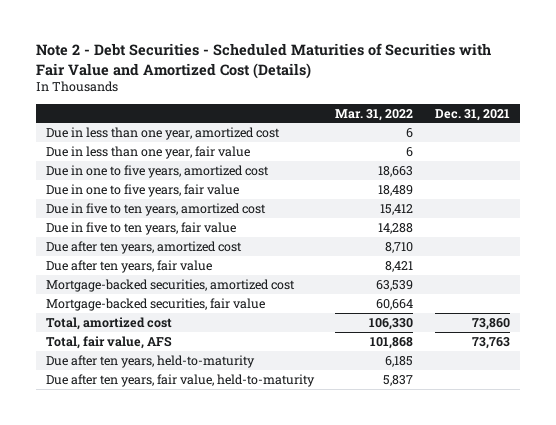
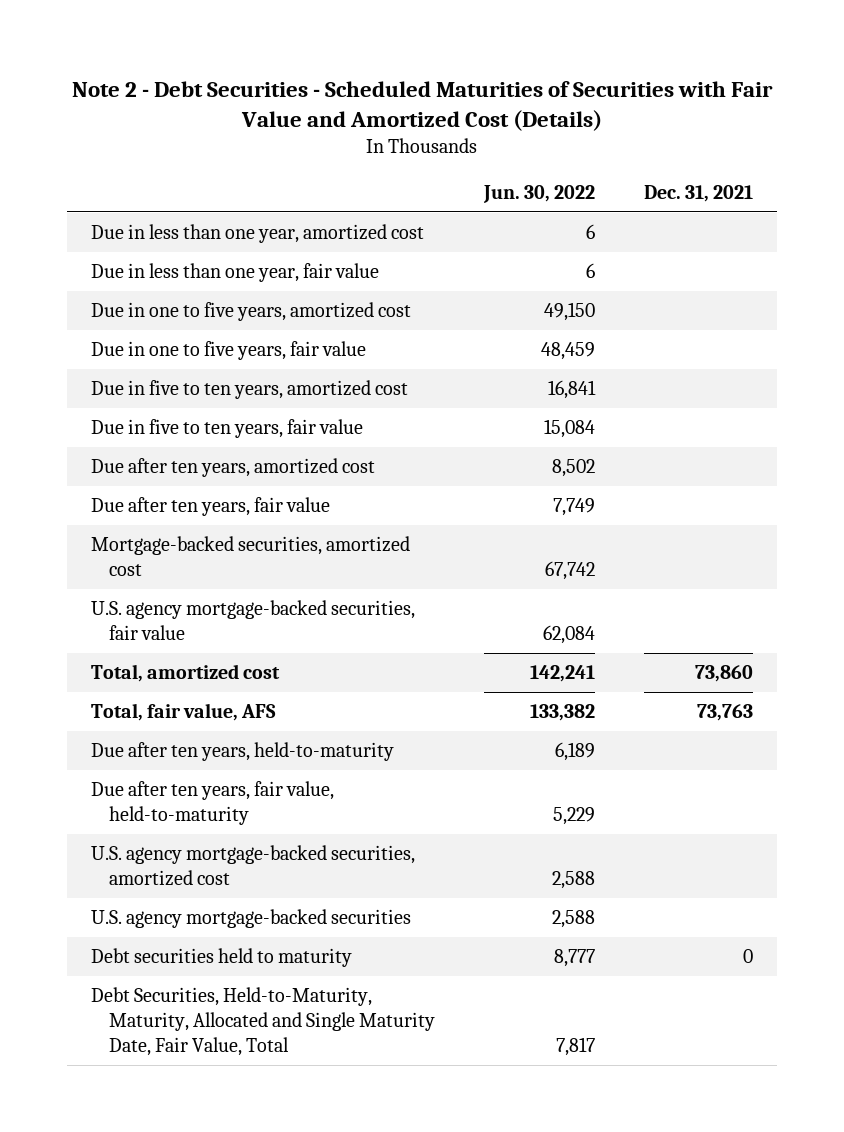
- | Mar. 31, 2022 | Dec. 31, 2021
+ | Jun. 30, 2022 | Dec. 31, 2021
- Mortgage-backed securities, fair value | 60,664 |
+ U.S. agency mortgage-backed securities, fair value | 62,084 |
+ U.S. agency mortgage-backed securities, amortized cost | 2,588 |
+ U.S. agency mortgage-backed securities | 2,588 |
+ Debt securities held to maturity | 8,777 | 0
+ Debt Securities, Held-to-Maturity, Maturity, Allocated and Single Maturity Date, Fair Value, Total | 7,817 |

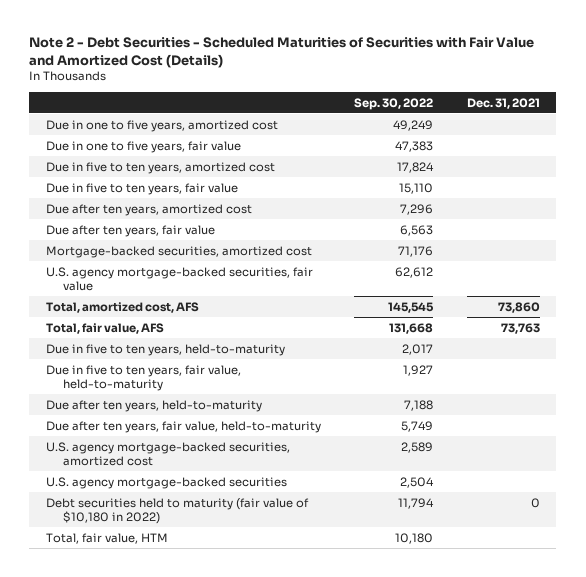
- | Jun. 30, 2022 | Dec. 31, 2021
+ | Sep. 30, 2022 | Dec. 31, 2021
- Due in less than one year, amortized cost | 6 |
- Due in less than one year, fair value | 6 |
- Total, amortized cost | 142,241 | 73,860
+ Total, amortized cost, AFS | 145,545 | 73,860
+ Due in five to ten years, held-to-maturity | 2,017 |
+ Due in five to ten years, fair value, held-to-maturity | 1,927 |
- Debt securities held to maturity | 8,777 | 0
- Debt Securities, Held-to-Maturity, Maturity, Allocated and Single Maturity Date, Fair Value, Total | 7,817 |
+ Debt securities held to maturity (fair value of $10,180 in 2022) | 11,794 | 0
+ Total, fair value, HTM | 10,180 |

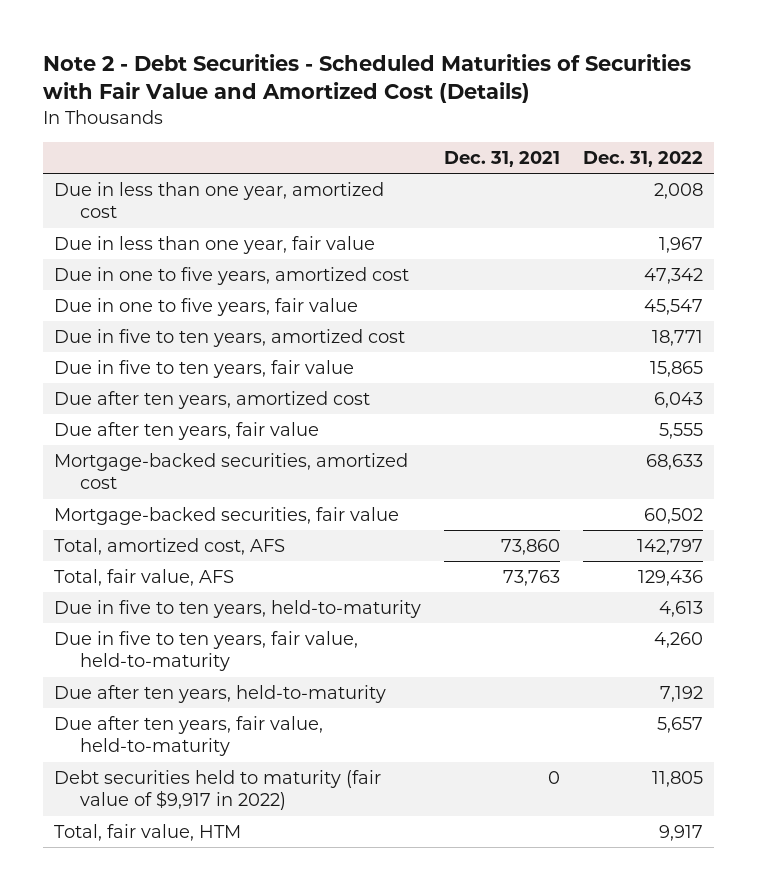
- | Sep. 30, 2022 | Dec. 31, 2021
+ | Dec. 31, 2021 | Dec. 31, 2022
+ Due in less than one year, amortized cost | | 2,008
+ Due in less than one year, fair value | | 1,967
- U.S. agency mortgage-backed securities, fair value | 62,612 |
+ Mortgage-backed securities, fair value | | 60,502
- U.S. agency mortgage-backed securities, amortized cost | 2,589 |
- U.S. agency mortgage-backed securities | 2,504 |
- Debt securities held to maturity (fair value of $10,180 in 2022) | 11,794 | 0
+ Debt securities held to maturity (fair value of $9,917 in 2022) | 0 | 11,805

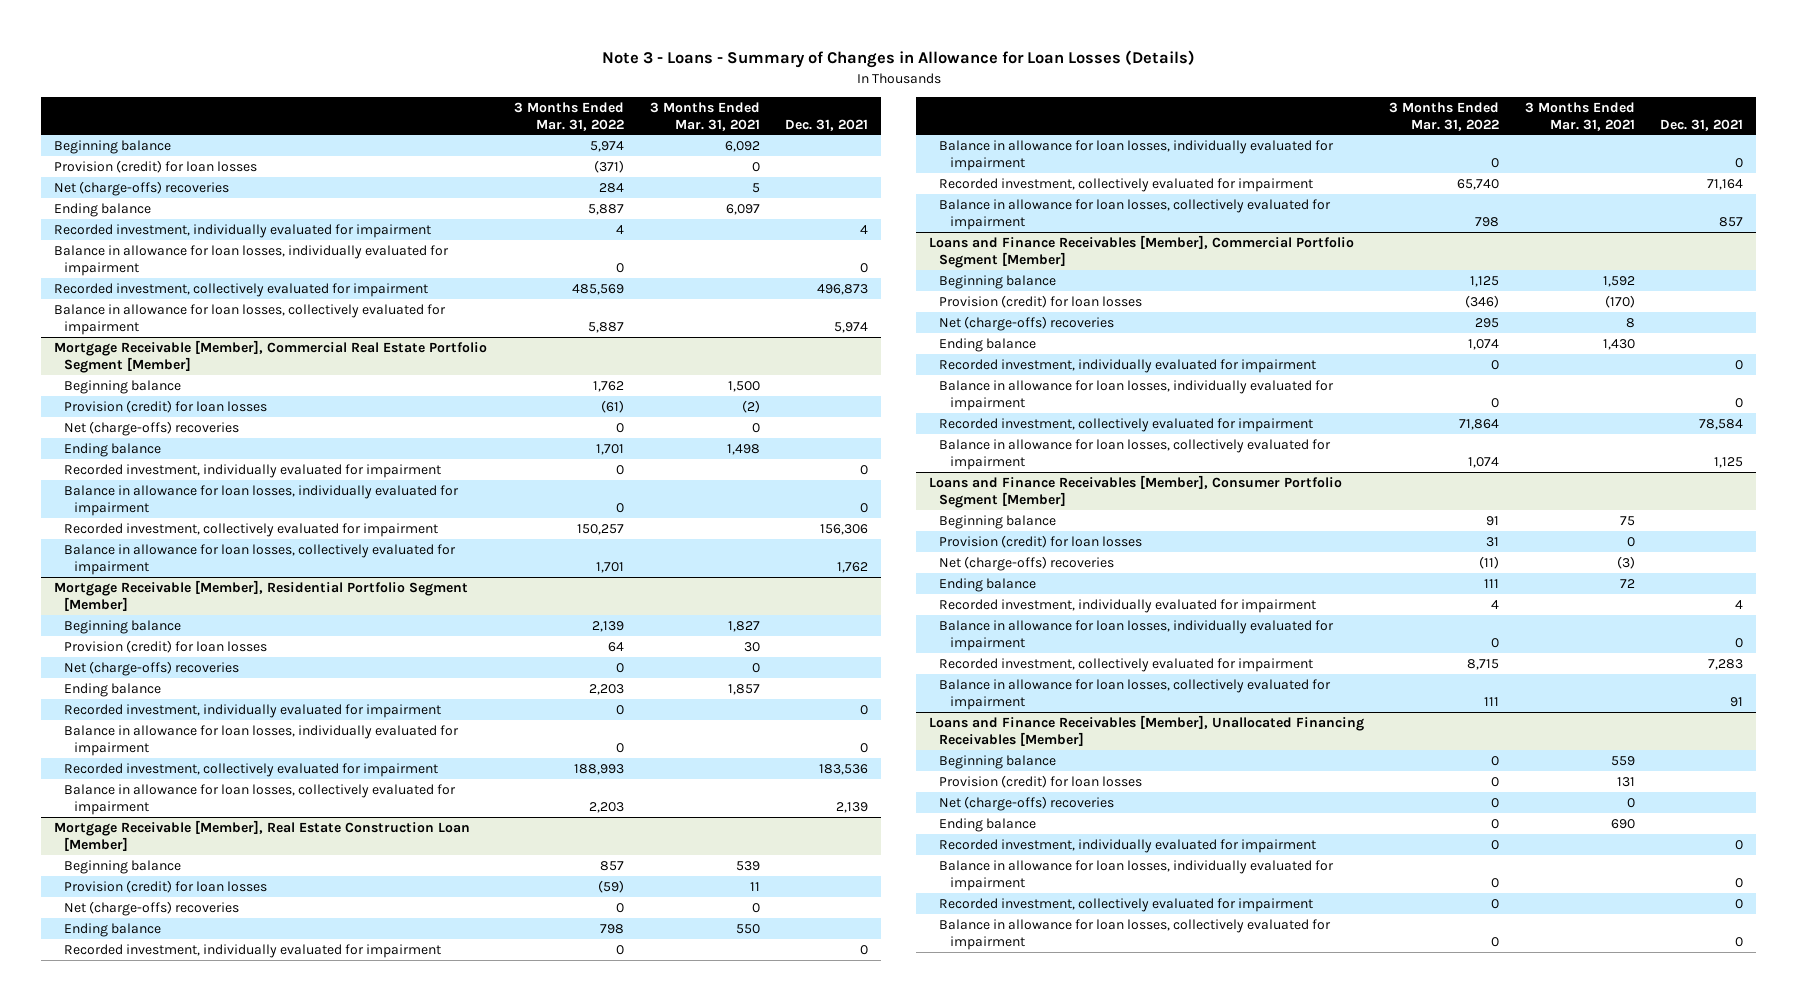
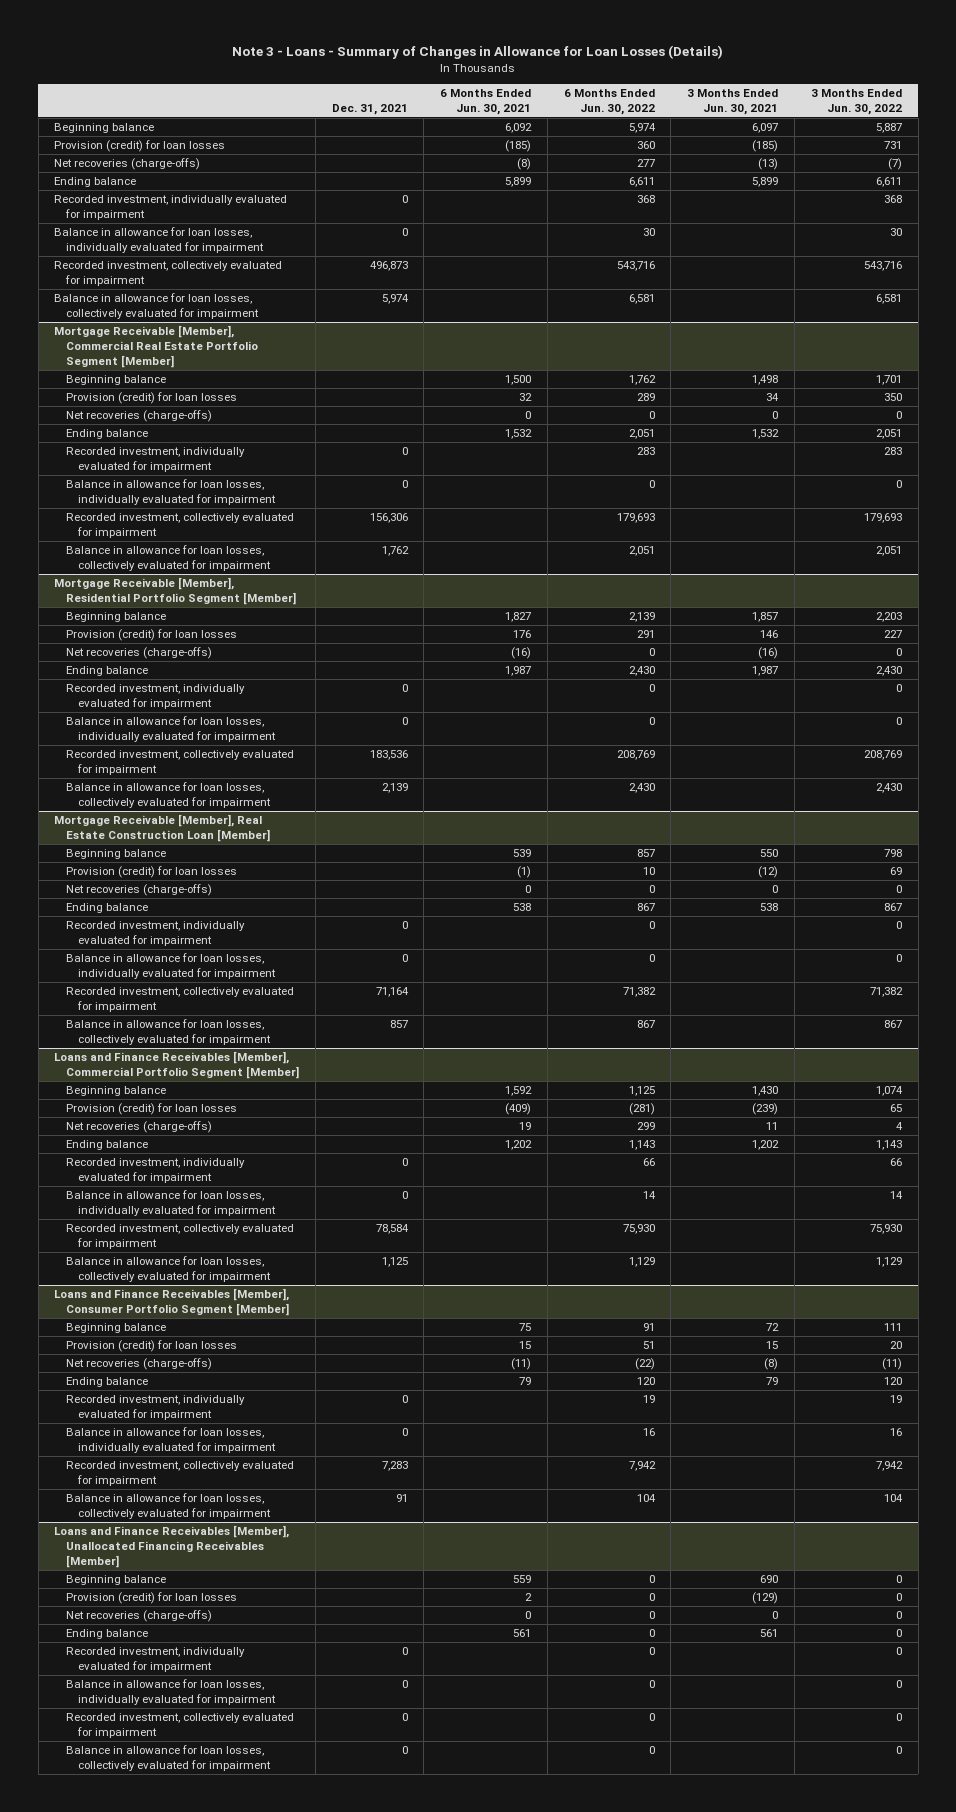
- | 3 Months Ended Mar. 31, 2022 | 3 Months Ended Mar. 31, 2021 | Dec. 31, 2021
+ | Dec. 31, 2021 | 6 Months Ended Jun. 30, 2021 | 6 Months Ended Jun. 30, 2022 | 3 Months Ended Jun. 30, 2021 | 3 Months Ended Jun. 30, 2022
- Net (charge-offs) recoveries | 284 | 5 |
+ Net recoveries (charge-offs) | | (8) | 277 | (13) | (7)
- Recorded investment, individually evaluated for impairment | 4 | | 4
+ Recorded investment, individually evaluated for impairment | 0 | | 368 | | 368
@ Mortgage Receivable [Member], Commercial Real Estate Portfolio Segment [Member]
- Net (charge-offs) recoveries | 0 | 0 |
+ Net recoveries (charge-offs) | | 0 | 0 | 0 | 0
@ Mortgage Receivable [Member], Residential Portfolio Segment [Member]
- Net (charge-offs) recoveries | 0 | 0 |
+ Net recoveries (charge-offs) | | (16) | 0 | (16) | 0
@ Mortgage Receivable [Member], Real Estate Construction Loan [Member]
- Net (charge-offs) recoveries | 0 | 0 |
+ Net recoveries (charge-offs) | | 0 | 0 | 0 | 0
@ Loans and Finance Receivables [Member], Commercial Portfolio Segment [Member]
- Net (charge-offs) recoveries | 295 | 8 |
+ Net recoveries (charge-offs) | | 19 | 299 | 11 | 4
@ Loans and Finance Receivables [Member], Consumer Portfolio Segment [Member]
- Net (charge-offs) recoveries | (11) | (3) |
+ Net recoveries (charge-offs) | | (11) | (22) | (8) | (11)
- Recorded investment, individually evaluated for impairment | 4 | | 4
+ Recorded investment, individually evaluated for impairment | 0 | | 19 | | 19
@ Loans and Finance Receivables [Member], Unallocated Financing Receivables [Member]
- Net (charge-offs) recoveries | 0 | 0 |
+ Net recoveries (charge-offs) | | 0 | 0 | 0 | 0

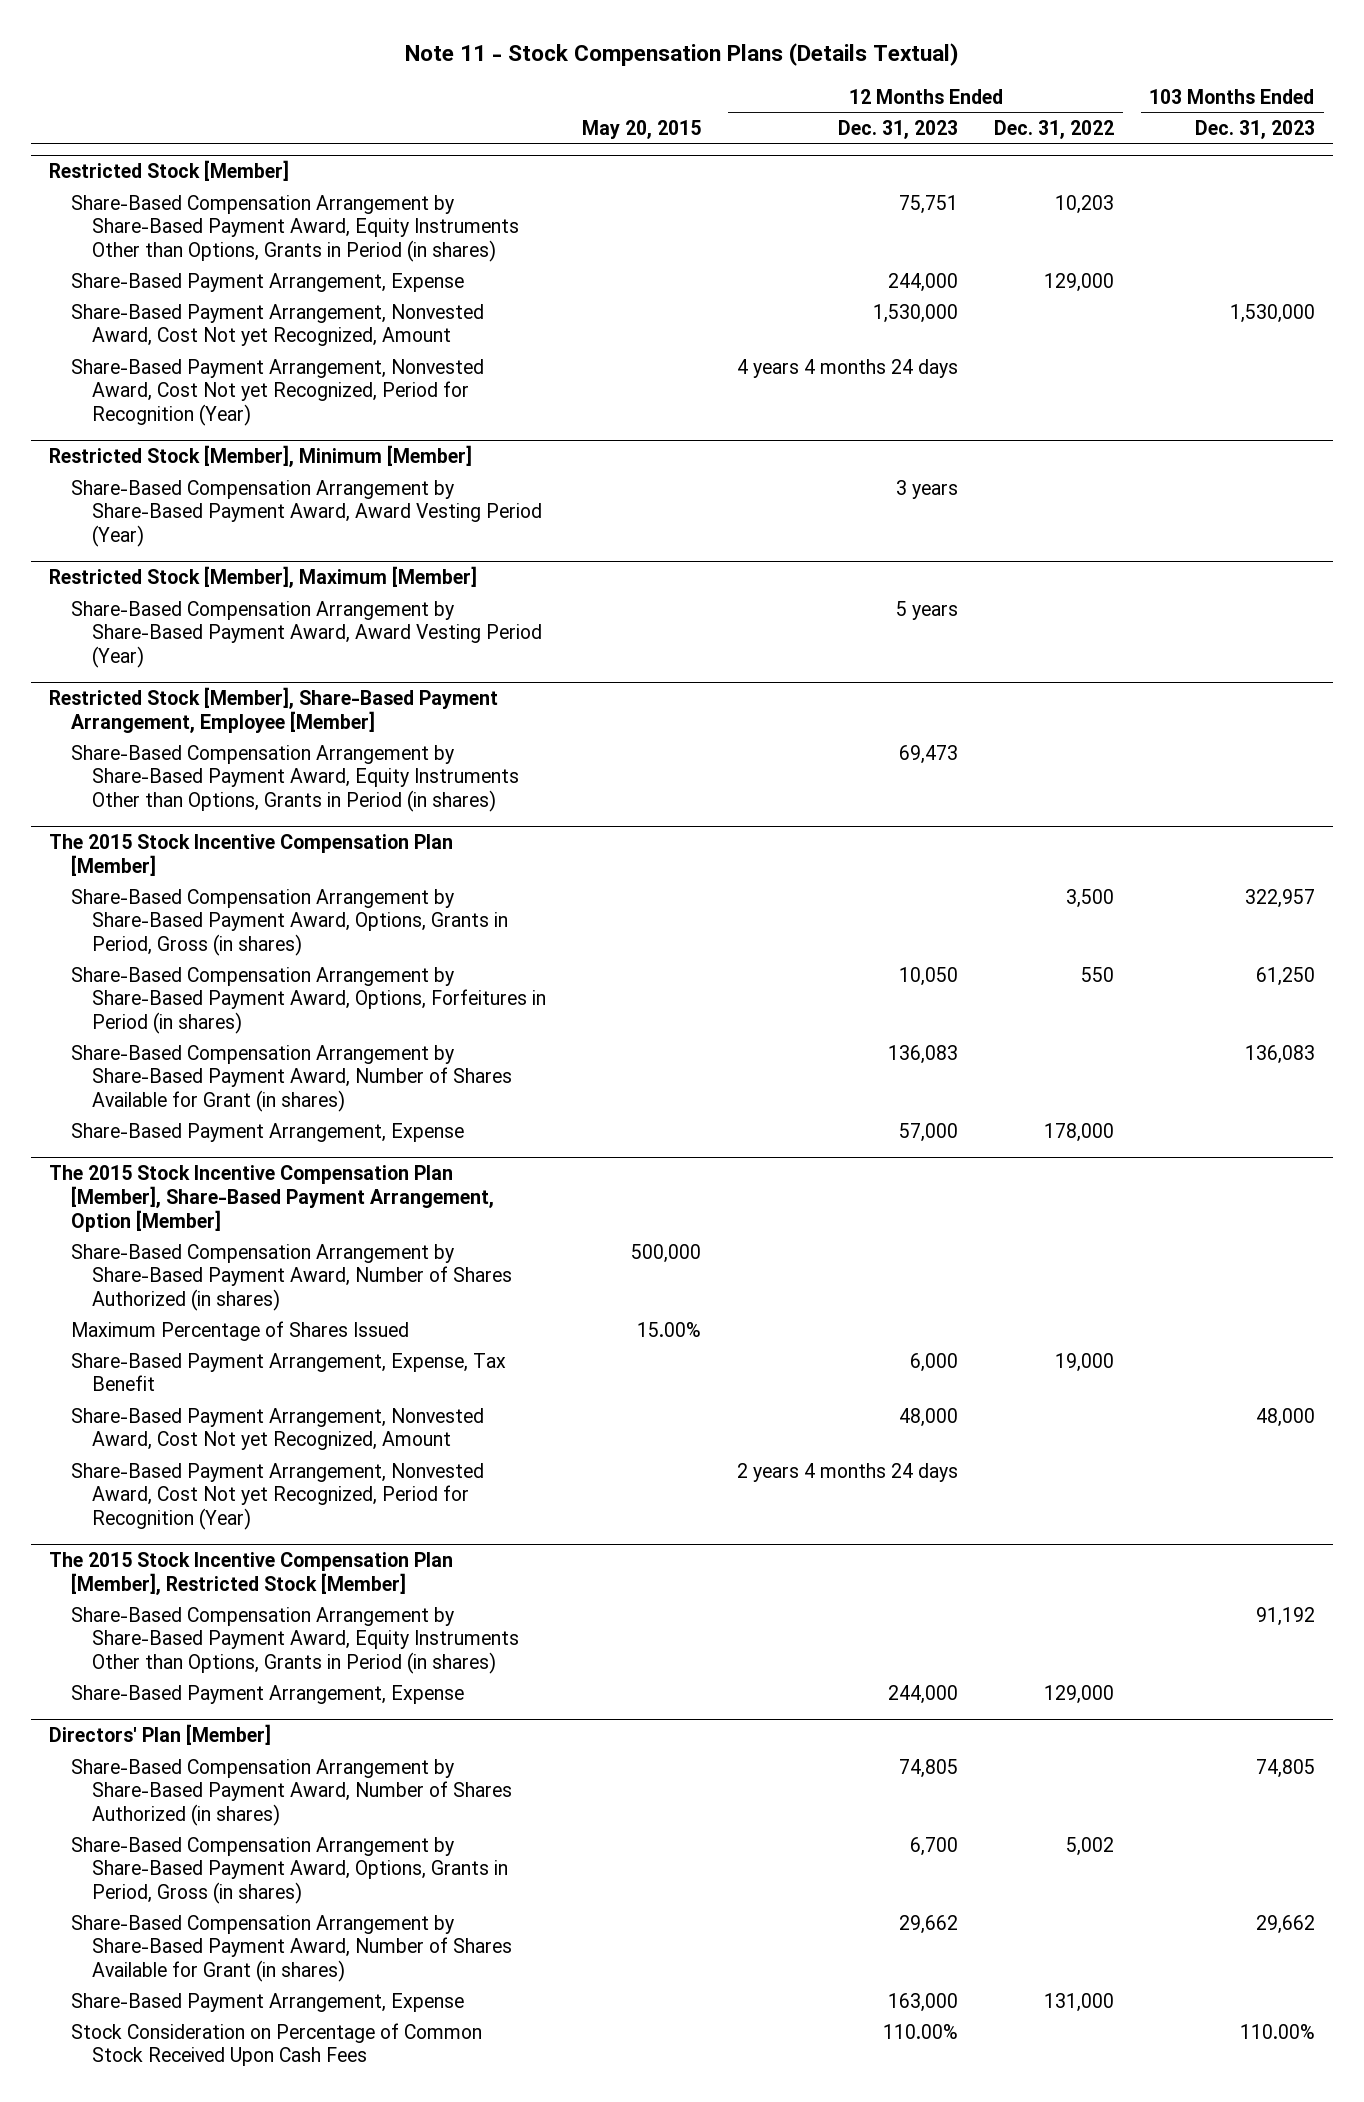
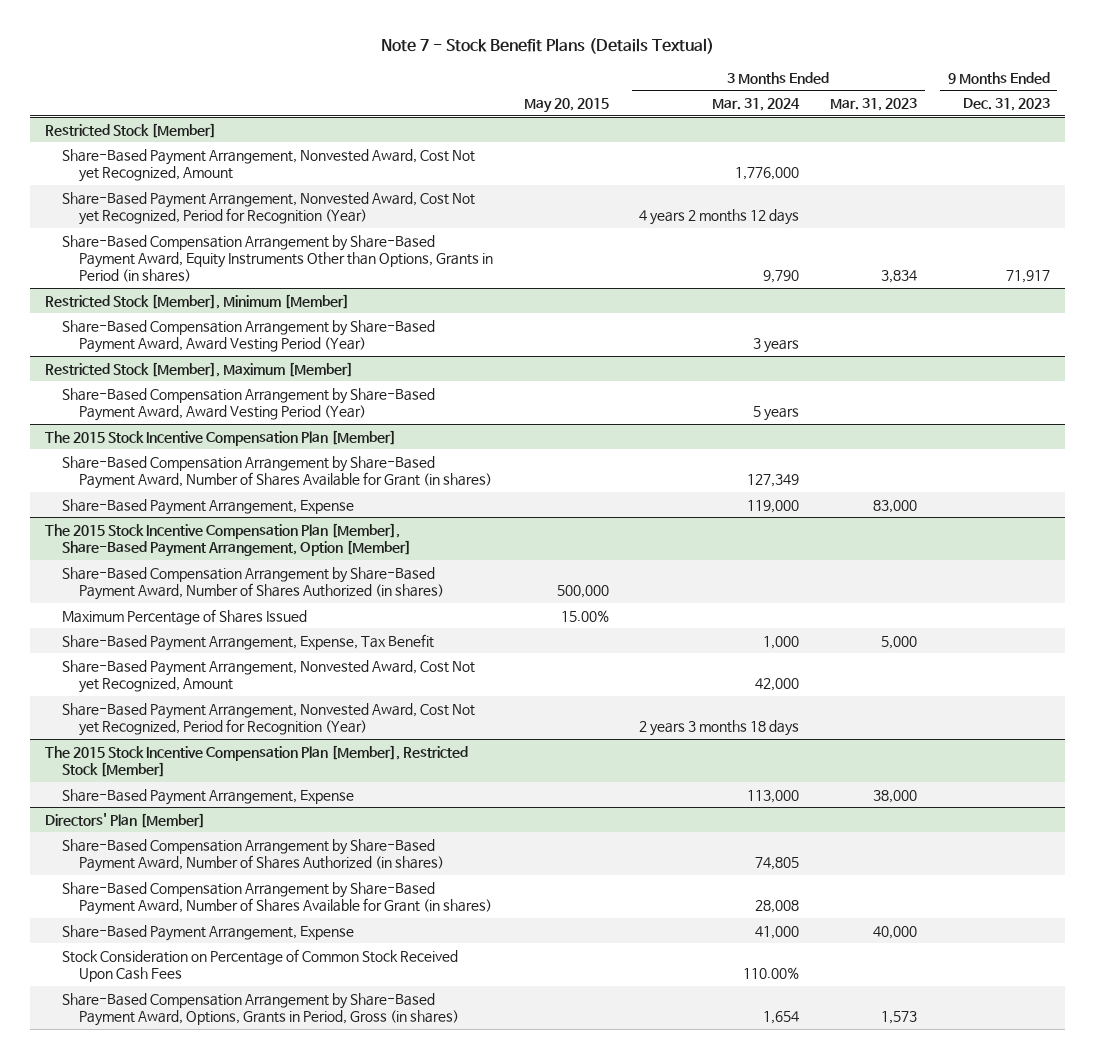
- Note 11 - Stock Compensation Plans (Details Textual)
+ Note 7 - Stock Benefit Plans (Details Textual)
- | May 20, 2015 | 12 Months Ended Dec. 31, 2023 | 12 Months Ended Dec. 31, 2022 | 103 Months Ended Dec. 31, 2023
+ | May 20, 2015 | 3 Months Ended Mar. 31, 2024 | 3 Months Ended Mar. 31, 2023 | 9 Months Ended Dec. 31, 2023
@ Restricted Stock [Member]
- Share-Based Payment Arrangement, Expense | | 244,000 | 129,000 |
moved down: Share-Based Compensation Arrangement by Share-Based Payment Award, Equity Instruments Other than Options, Grants in Period (in shares) | | 9,790 | 3,834 | 71,917
- Restricted Stock [Member], Share-Based Payment Arrangement, Employee [Member]
- Share-Based Compensation Arrangement by Share-Based Payment Award, Equity Instruments Other than Options, Grants in Period (in shares) | | 69,473 | |
@ The 2015 Stock Incentive Compensation Plan [Member]
- Share-Based Compensation Arrangement by Share-Based Payment Award, Options, Grants in Period, Gross (in shares) | | | 3,500 | 322,957
- Share-Based Compensation Arrangement by Share-Based Payment Award, Options, Forfeitures in Period (in shares) | | 10,050 | 550 | 61,250
@ The 2015 Stock Incentive Compensation Plan [Member], Restricted Stock [Member]
- Share-Based Compensation Arrangement by Share-Based Payment Award, Equity Instruments Other than Options, Grants in Period (in shares) | | | | 91,192
@ Directors' Plan [Member]
moved down: Share-Based Compensation Arrangement by Share-Based Payment Award, Options, Grants in Period, Gross (in shares) | | 1,654 | 1,573 |

